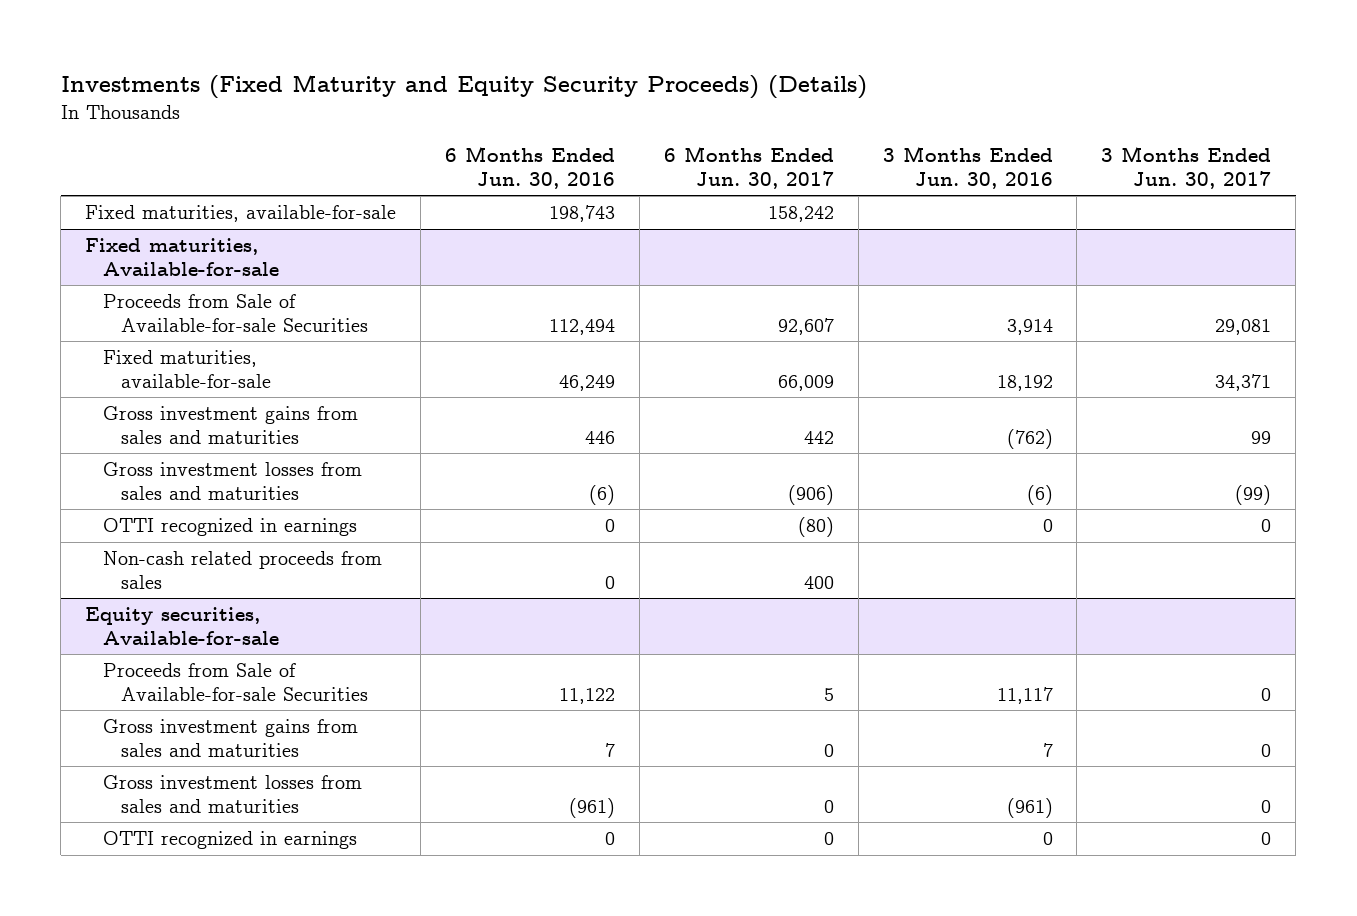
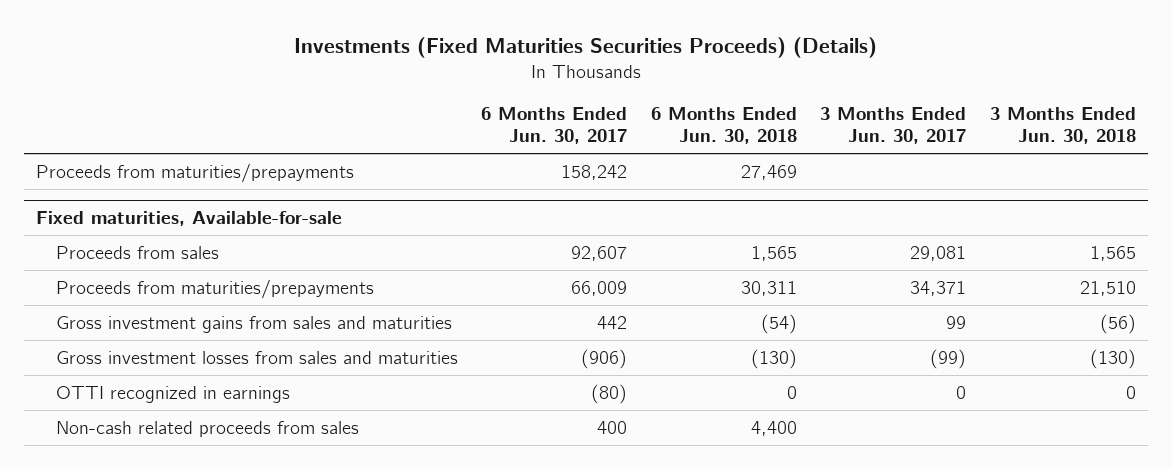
- Investments (Fixed Maturity and Equity Security Proceeds) (Details)
+ Investments (Fixed Maturities Securities Proceeds) (Details)
- | 6 Months Ended Jun. 30, 2016 | 6 Months Ended Jun. 30, 2017 | 3 Months Ended Jun. 30, 2016 | 3 Months Ended Jun. 30, 2017
+ | 6 Months Ended Jun. 30, 2017 | 6 Months Ended Jun. 30, 2018 | 3 Months Ended Jun. 30, 2017 | 3 Months Ended Jun. 30, 2018
- Fixed maturities, available-for-sale | 198,743 | 158,242 | |
+ Proceeds from maturities/prepayments | 158,242 | 27,469 | |
@ Fixed maturities, Available-for-sale
- Proceeds from Sale of Available-for-sale Securities | 112,494 | 92,607 | 3,914 | 29,081
- Fixed maturities, available-for-sale | 46,249 | 66,009 | 18,192 | 34,371
+ Proceeds from sales | 92,607 | 1,565 | 29,081 | 1,565
+ Proceeds from maturities/prepayments | 66,009 | 30,311 | 34,371 | 21,510
- Equity securities, Available-for-sale
- Proceeds from Sale of Available-for-sale Securities | 11,122 | 5 | 11,117 | 0
- Gross investment gains from sales and maturities | 7 | 0 | 7 | 0
- Gross investment losses from sales and maturities | (961) | 0 | (961) | 0
- OTTI recognized in earnings | 0 | 0 | 0 | 0

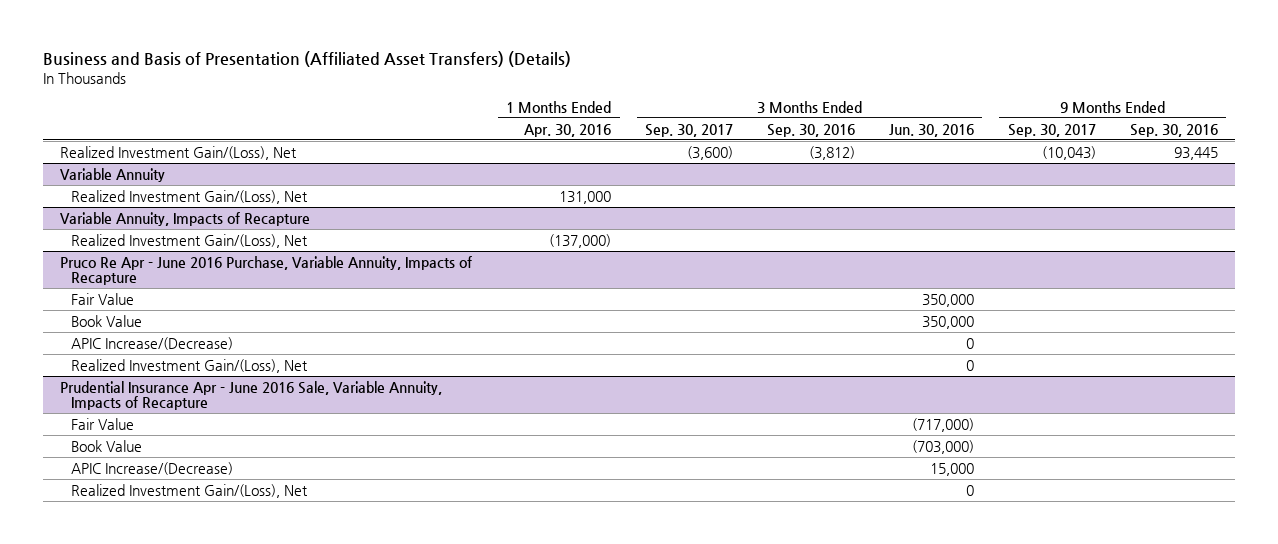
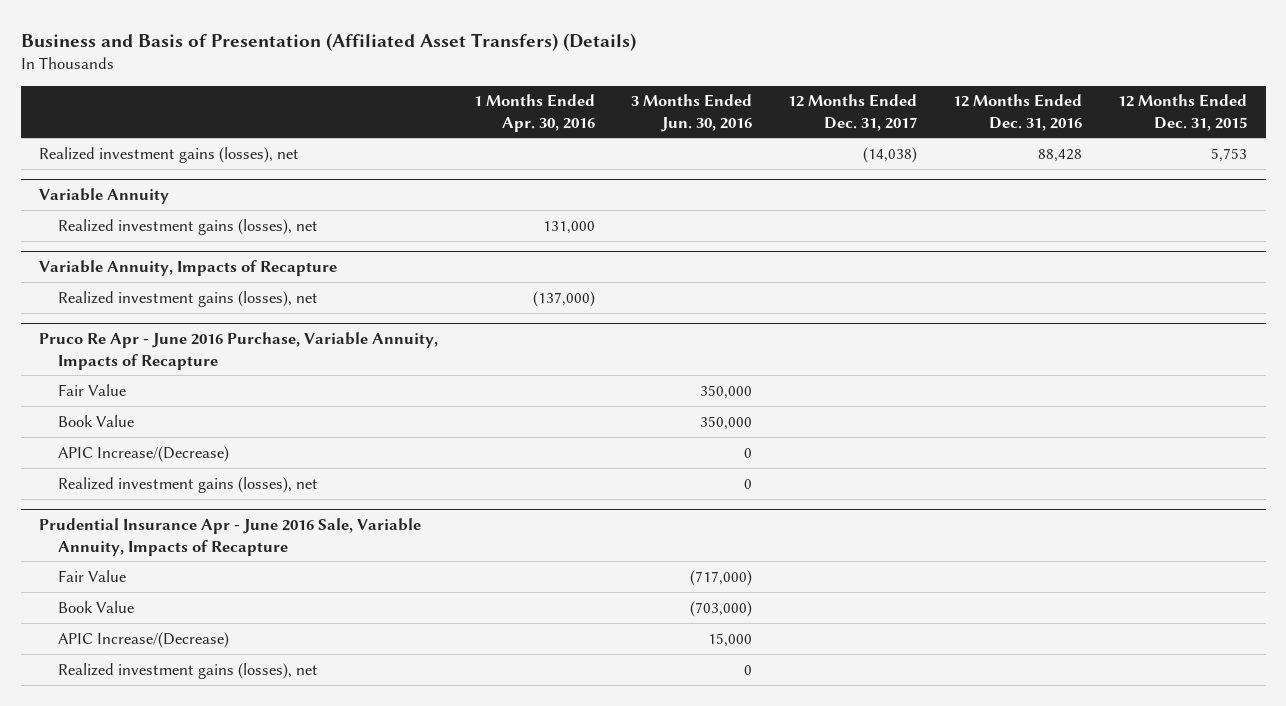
- | 1 Months Ended Apr. 30, 2016 | 3 Months Ended Sep. 30, 2017 | 3 Months Ended Sep. 30, 2016 | 3 Months Ended Jun. 30, 2016 | 9 Months Ended Sep. 30, 2017 | 9 Months Ended Sep. 30, 2016
+ | 1 Months Ended Apr. 30, 2016 | 3 Months Ended Jun. 30, 2016 | 12 Months Ended Dec. 31, 2017 | 12 Months Ended Dec. 31, 2016 | 12 Months Ended Dec. 31, 2015
- Realized Investment Gain/(Loss), Net | | (3,600) | (3,812) | | (10,043) | 93,445
+ Realized investment gains (losses), net | | | (14,038) | 88,428 | 5,753
@ Variable Annuity
- Realized Investment Gain/(Loss), Net | 131,000 | | | | |
+ Realized investment gains (losses), net | 131,000 | | | |
@ Variable Annuity, Impacts of Recapture
- Realized Investment Gain/(Loss), Net | (137,000) | | | | |
+ Realized investment gains (losses), net | (137,000) | | | |
@ Pruco Re Apr - June 2016 Purchase, Variable Annuity, Impacts of Recapture
- Realized Investment Gain/(Loss), Net | | | | 0 | |
+ Realized investment gains (losses), net | | 0 | | |
@ Prudential Insurance Apr - June 2016 Sale, Variable Annuity, Impacts of Recapture
- Realized Investment Gain/(Loss), Net | | | | 0 | |
+ Realized investment gains (losses), net | | 0 | | |

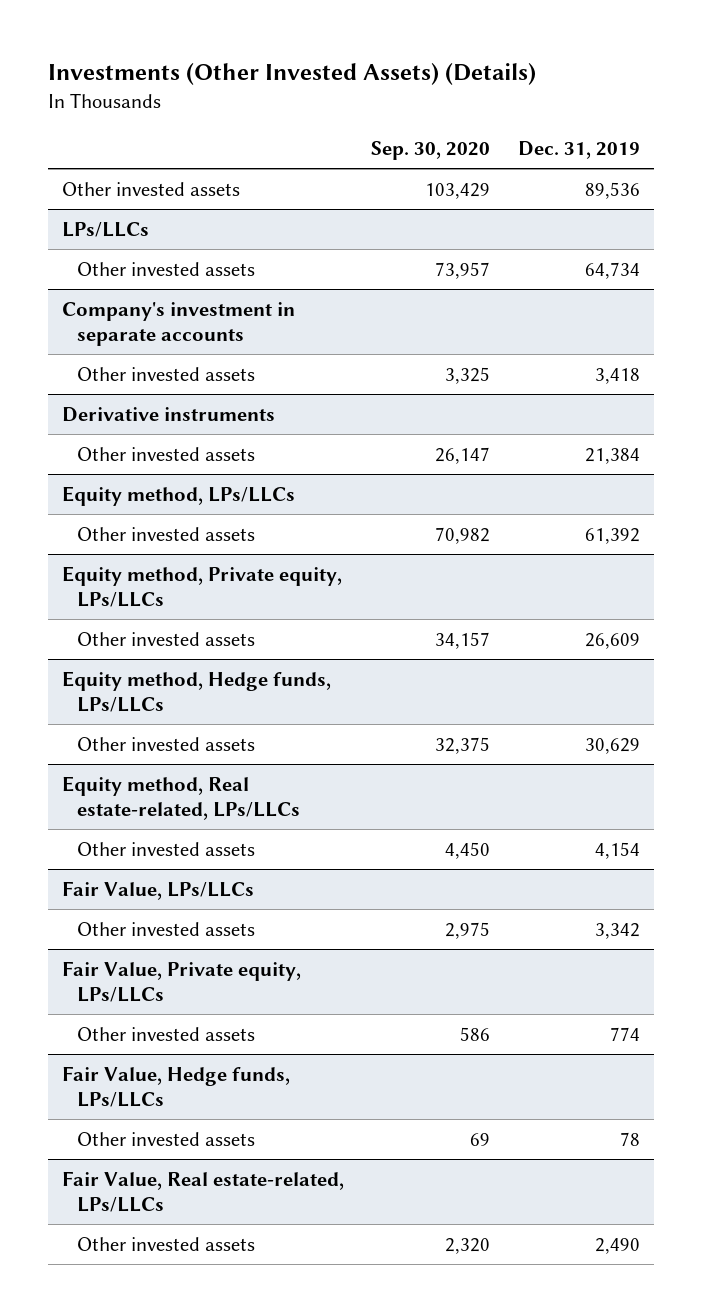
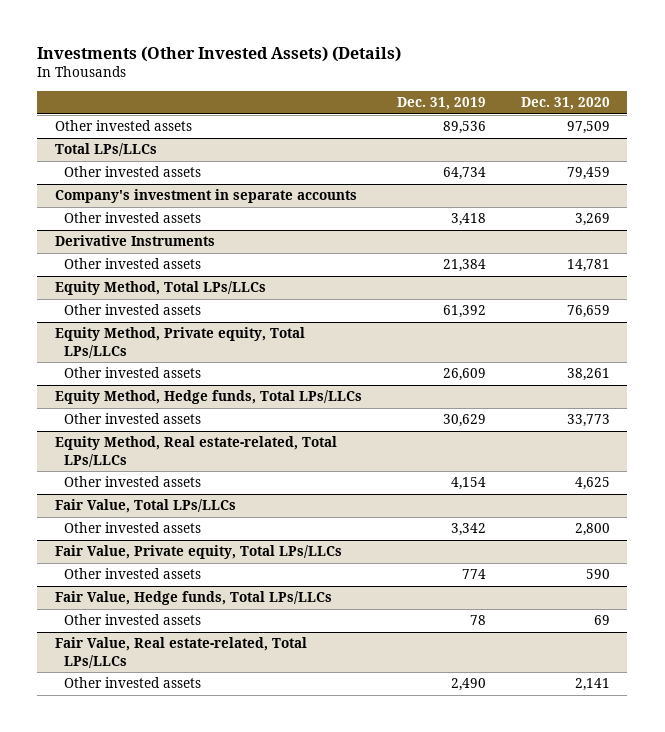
- | Sep. 30, 2020 | Dec. 31, 2019
+ | Dec. 31, 2019 | Dec. 31, 2020
- LPs/LLCs
+ Total LPs/LLCs
- Derivative instruments
+ Derivative Instruments
- Equity method, LPs/LLCs
+ Equity Method, Total LPs/LLCs
- Equity method, Private equity, LPs/LLCs
+ Equity Method, Private equity, Total LPs/LLCs
- Equity method, Hedge funds, LPs/LLCs
+ Equity Method, Hedge funds, Total LPs/LLCs
- Equity method, Real estate-related, LPs/LLCs
+ Equity Method, Real estate-related, Total LPs/LLCs
- Fair Value, LPs/LLCs
+ Fair Value, Total LPs/LLCs
- Fair Value, Private equity, LPs/LLCs
+ Fair Value, Private equity, Total LPs/LLCs
- Fair Value, Hedge funds, LPs/LLCs
+ Fair Value, Hedge funds, Total LPs/LLCs
- Fair Value, Real estate-related, LPs/LLCs
+ Fair Value, Real estate-related, Total LPs/LLCs

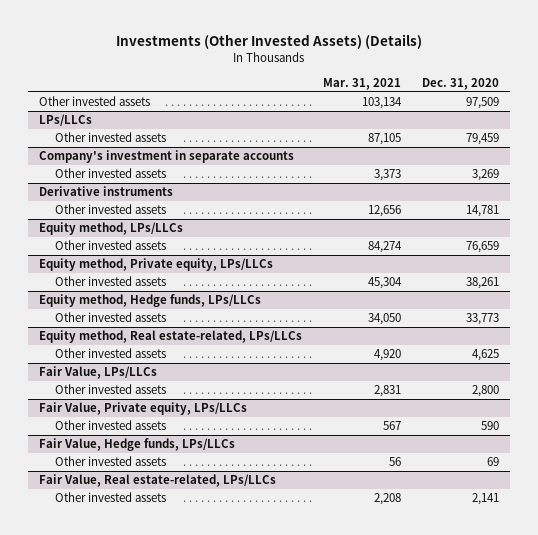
- | Dec. 31, 2019 | Dec. 31, 2020
+ | Mar. 31, 2021 | Dec. 31, 2020
- Total LPs/LLCs
+ LPs/LLCs
- Derivative Instruments
+ Derivative instruments
- Equity Method, Total LPs/LLCs
+ Equity method, LPs/LLCs
- Equity Method, Private equity, Total LPs/LLCs
+ Equity method, Private equity, LPs/LLCs
- Equity Method, Hedge funds, Total LPs/LLCs
+ Equity method, Hedge funds, LPs/LLCs
- Equity Method, Real estate-related, Total LPs/LLCs
+ Equity method, Real estate-related, LPs/LLCs
- Fair Value, Total LPs/LLCs
+ Fair Value, LPs/LLCs
- Fair Value, Private equity, Total LPs/LLCs
+ Fair Value, Private equity, LPs/LLCs
- Fair Value, Hedge funds, Total LPs/LLCs
+ Fair Value, Hedge funds, LPs/LLCs
- Fair Value, Real estate-related, Total LPs/LLCs
+ Fair Value, Real estate-related, LPs/LLCs

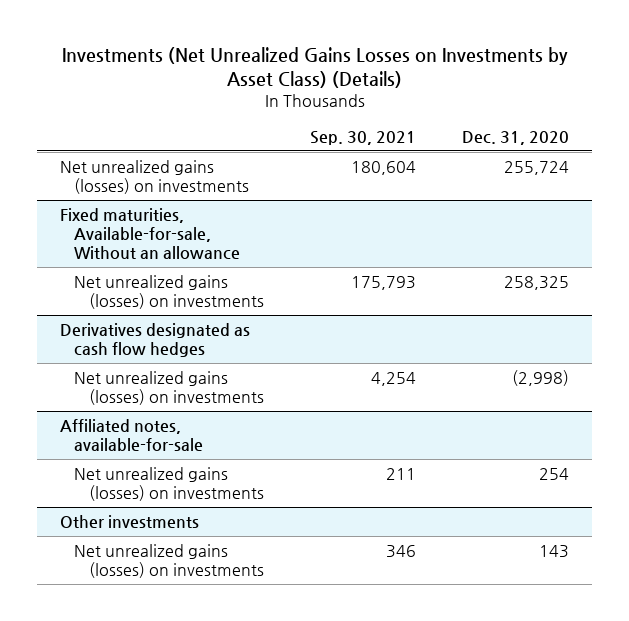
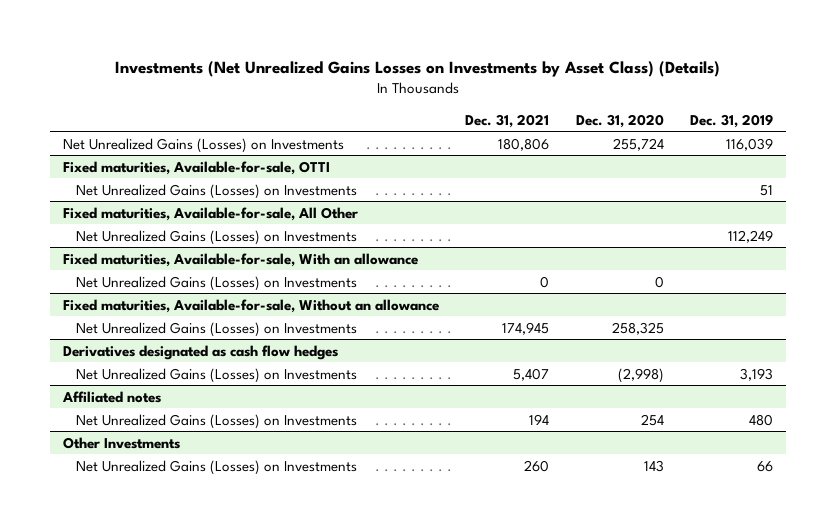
- | Sep. 30, 2021 | Dec. 31, 2020
+ | Dec. 31, 2021 | Dec. 31, 2020 | Dec. 31, 2019
- Net unrealized gains (losses) on investments | 180,604 | 255,724
+ Net Unrealized Gains (Losses) on Investments | 180,806 | 255,724 | 116,039
+ Fixed maturities, Available-for-sale, OTTI
+ Net Unrealized Gains (Losses) on Investments | | | 51
+ Fixed maturities, Available-for-sale, All Other
+ Net Unrealized Gains (Losses) on Investments | | | 112,249
+ Fixed maturities, Available-for-sale, With an allowance
+ Net Unrealized Gains (Losses) on Investments | 0 | 0 |
@ Fixed maturities, Available-for-sale, Without an allowance
- Net unrealized gains (losses) on investments | 175,793 | 258,325
+ Net Unrealized Gains (Losses) on Investments | 174,945 | 258,325 |
@ Derivatives designated as cash flow hedges
- Net unrealized gains (losses) on investments | 4,254 | (2,998)
- Affiliated notes, available-for-sale
- Net unrealized gains (losses) on investments | 211 | 254
- Other investments
- Net unrealized gains (losses) on investments | 346 | 143
@ Derivatives designated as cash flow hedges
+ Net Unrealized Gains (Losses) on Investments | 5,407 | (2,998) | 3,193
+ Affiliated notes
+ Net Unrealized Gains (Losses) on Investments | 194 | 254 | 480
+ Other Investments
+ Net Unrealized Gains (Losses) on Investments | 260 | 143 | 66

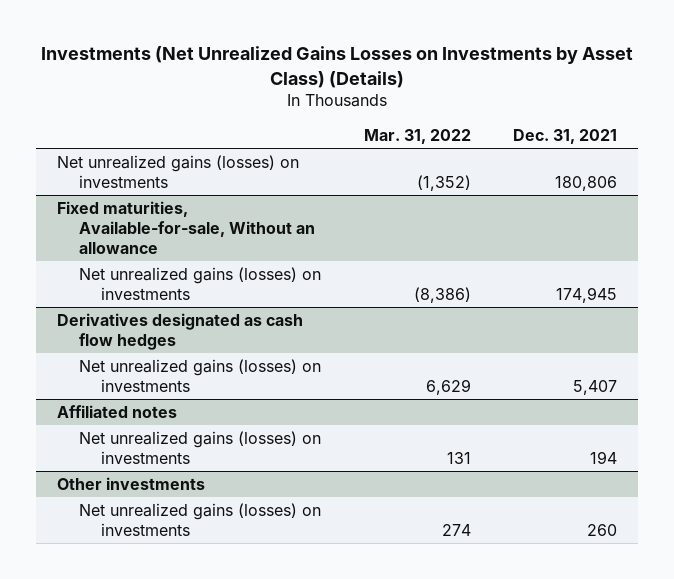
- | Dec. 31, 2021 | Dec. 31, 2020 | Dec. 31, 2019
+ | Mar. 31, 2022 | Dec. 31, 2021
- Net Unrealized Gains (Losses) on Investments | 180,806 | 255,724 | 116,039
- Fixed maturities, Available-for-sale, OTTI
- Net Unrealized Gains (Losses) on Investments | | | 51
- Fixed maturities, Available-for-sale, All Other
- Net Unrealized Gains (Losses) on Investments | | | 112,249
- Fixed maturities, Available-for-sale, With an allowance
- Net Unrealized Gains (Losses) on Investments | 0 | 0 |
+ Net unrealized gains (losses) on investments | (1,352) | 180,806
@ Fixed maturities, Available-for-sale, Without an allowance
- Net Unrealized Gains (Losses) on Investments | 174,945 | 258,325 |
+ Net unrealized gains (losses) on investments | (8,386) | 174,945
@ Derivatives designated as cash flow hedges
- Net Unrealized Gains (Losses) on Investments | 5,407 | (2,998) | 3,193
+ Net unrealized gains (losses) on investments | 6,629 | 5,407
@ Affiliated notes
- Net Unrealized Gains (Losses) on Investments | 194 | 254 | 480
- Other Investments
- Net Unrealized Gains (Losses) on Investments | 260 | 143 | 66
@ Affiliated notes
+ Net unrealized gains (losses) on investments | 131 | 194
+ Other investments
+ Net unrealized gains (losses) on investments | 274 | 260

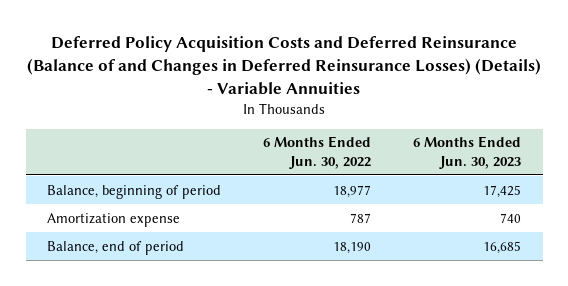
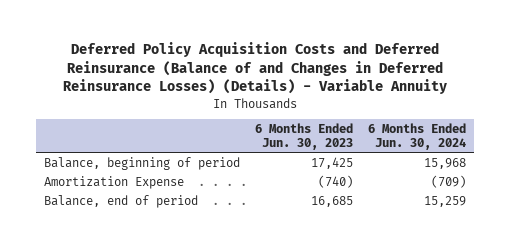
- Deferred Policy Acquisition Costs and Deferred Reinsurance (Balance of and Changes in Deferred Reinsurance Losses) (Details) - Variable Annuities
+ Deferred Policy Acquisition Costs and Deferred Reinsurance (Balance of and Changes in Deferred Reinsurance Losses) (Details) - Variable Annuity
- | 6 Months Ended Jun. 30, 2022 | 6 Months Ended Jun. 30, 2023
+ | 6 Months Ended Jun. 30, 2023 | 6 Months Ended Jun. 30, 2024
- Amortization expense | 787 | 740
+ Amortization Expense | (740) | (709)

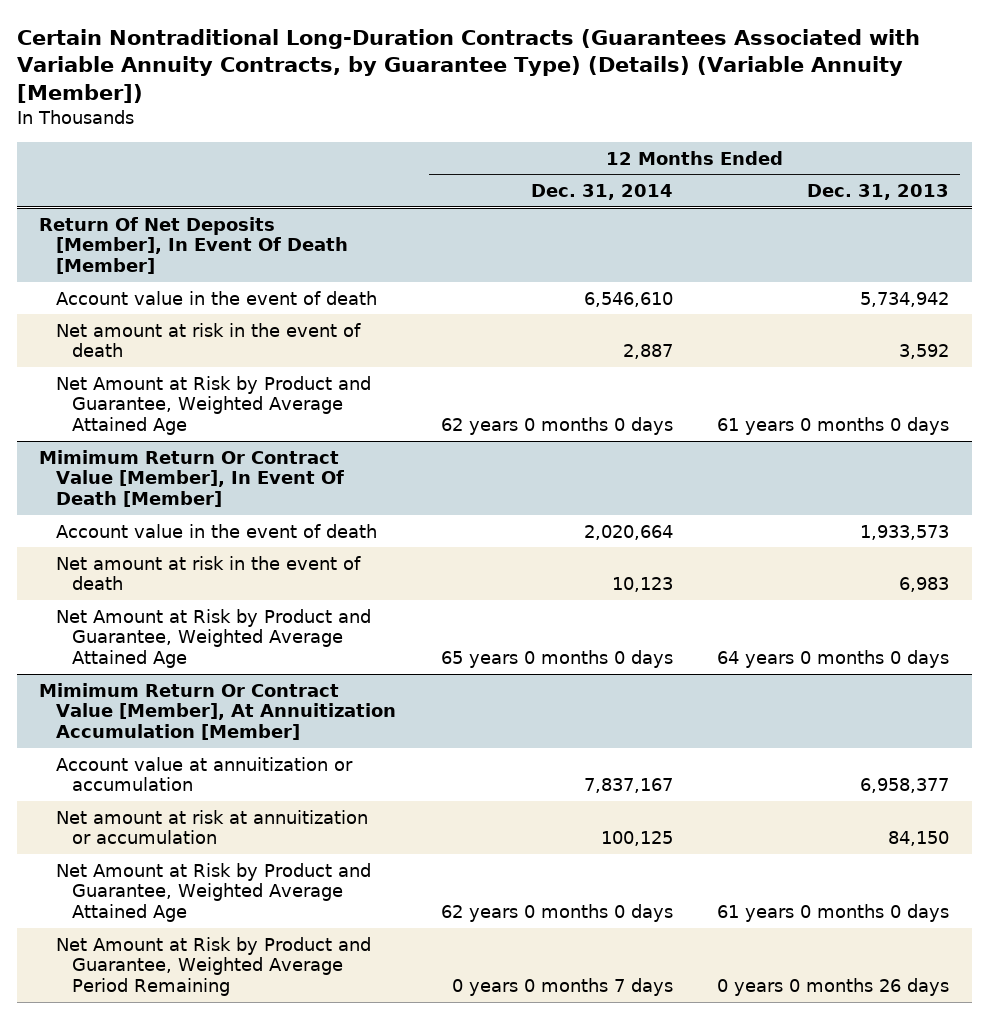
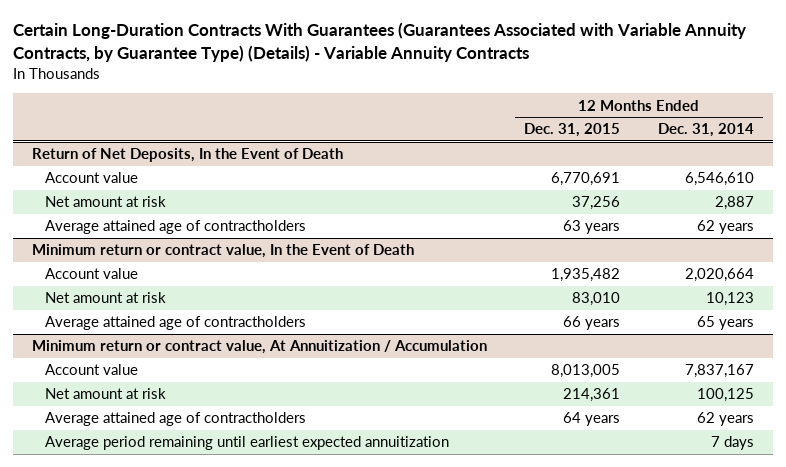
- Certain Nontraditional Long-Duration Contracts (Guarantees Associated with Variable Annuity Contracts, by Guarantee Type) (Details) (Variable Annuity [Member])
+ Certain Long-Duration Contracts With Guarantees (Guarantees Associated with Variable Annuity Contracts, by Guarantee Type) (Details) - Variable Annuity Contracts
- | 12 Months Ended Dec. 31, 2014 | 12 Months Ended Dec. 31, 2013
+ | 12 Months Ended Dec. 31, 2015 | 12 Months Ended Dec. 31, 2014
- Return Of Net Deposits [Member], In Event Of Death [Member]
- Account value in the event of death | 6,546,610 | 5,734,942
- Net amount at risk in the event of death | 2,887 | 3,592
- Net Amount at Risk by Product and Guarantee, Weighted Average Attained Age | 62 years 0 months 0 days | 61 years 0 months 0 days
- Mimimum Return Or Contract Value [Member], In Event Of Death [Member]
- Account value in the event of death | 2,020,664 | 1,933,573
- Net amount at risk in the event of death | 10,123 | 6,983
- Net Amount at Risk by Product and Guarantee, Weighted Average Attained Age | 65 years 0 months 0 days | 64 years 0 months 0 days
- Mimimum Return Or Contract Value [Member], At Annuitization Accumulation [Member]
- Account value at annuitization or accumulation | 7,837,167 | 6,958,377
- Net amount at risk at annuitization or accumulation | 100,125 | 84,150
- Net Amount at Risk by Product and Guarantee, Weighted Average Attained Age | 62 years 0 months 0 days | 61 years 0 months 0 days
- Net Amount at Risk by Product and Guarantee, Weighted Average Period Remaining | 0 years 0 months 7 days | 0 years 0 months 26 days
+ Return of Net Deposits, In the Event of Death
+ Account value | 6,770,691 | 6,546,610
+ Net amount at risk | 37,256 | 2,887
+ Average attained age of contractholders | 63 years | 62 years
+ Minimum return or contract value, In the Event of Death
+ Account value | 1,935,482 | 2,020,664
+ Net amount at risk | 83,010 | 10,123
+ Average attained age of contractholders | 66 years | 65 years
+ Minimum return or contract value, At Annuitization / Accumulation
+ Account value | 8,013,005 | 7,837,167
+ Net amount at risk | 214,361 | 100,125
+ Average attained age of contractholders | 64 years | 62 years
+ Average period remaining until earliest expected annuitization | | 7 days

